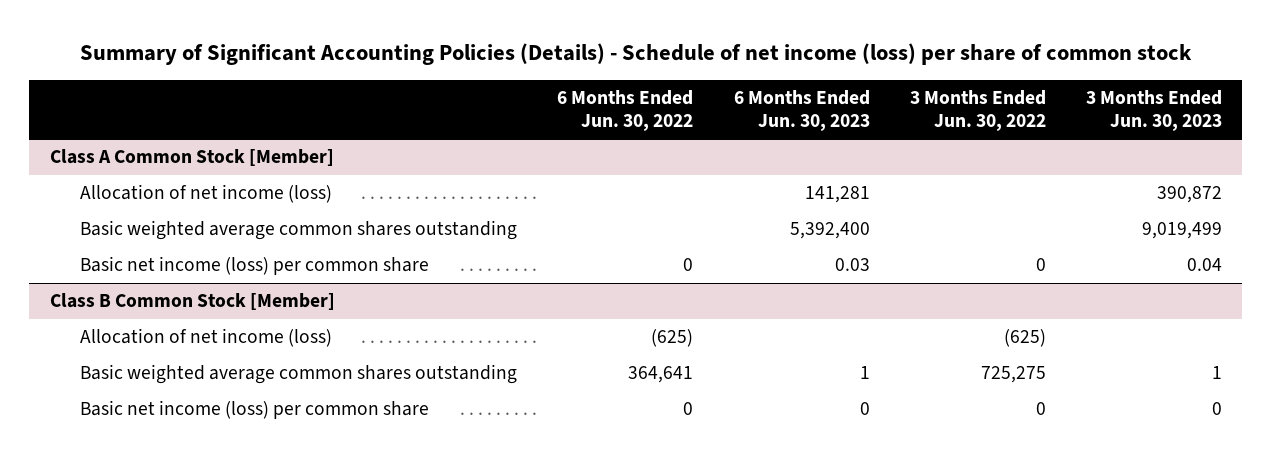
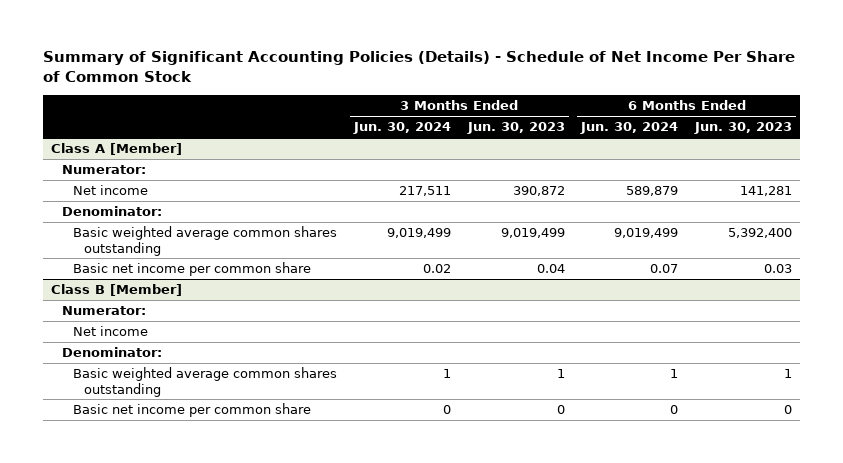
- Summary of Significant Accounting Policies (Details) - Schedule of net income (loss) per share of common stock
+ Summary of Significant Accounting Policies (Details) - Schedule of Net Income Per Share of Common Stock
- | 6 Months Ended Jun. 30, 2022 | 6 Months Ended Jun. 30, 2023 | 3 Months Ended Jun. 30, 2022 | 3 Months Ended Jun. 30, 2023
+ | 3 Months Ended Jun. 30, 2024 | 3 Months Ended Jun. 30, 2023 | 6 Months Ended Jun. 30, 2024 | 6 Months Ended Jun. 30, 2023
- Class A Common Stock [Member]
- Allocation of net income (loss) | | 141,281 | | 390,872
+ Class A [Member]
+ Numerator:
+ Net income | 217,511 | 390,872 | 589,879 | 141,281
+ Denominator:
- Basic net income (loss) per common share | 0 | 0.03 | 0 | 0.04
- Class B Common Stock [Member]
- Allocation of net income (loss) | (625) | | (625) |
+ Basic net income per common share | 0.02 | 0.04 | 0.07 | 0.03
+ Class B [Member]
+ Numerator:
+ Net income
+ Denominator:
- Basic net income (loss) per common share | 0 | 0 | 0 | 0
+ Basic net income per common share | 0 | 0 | 0 | 0

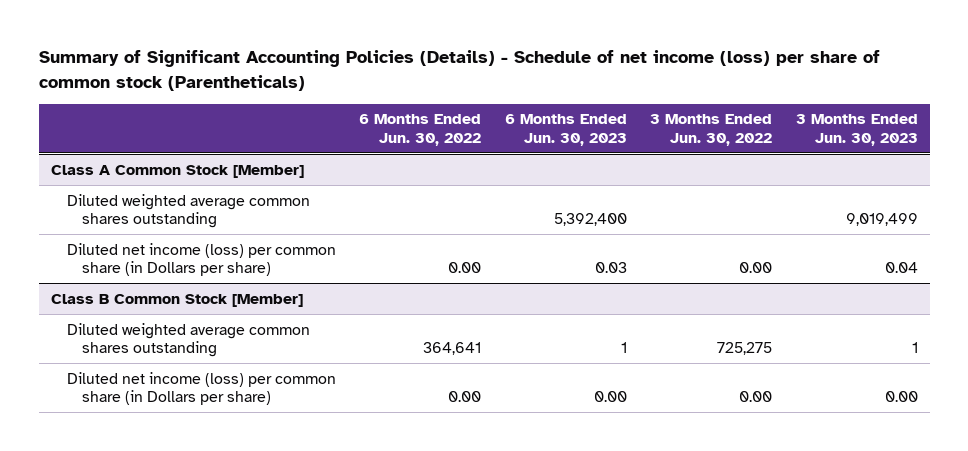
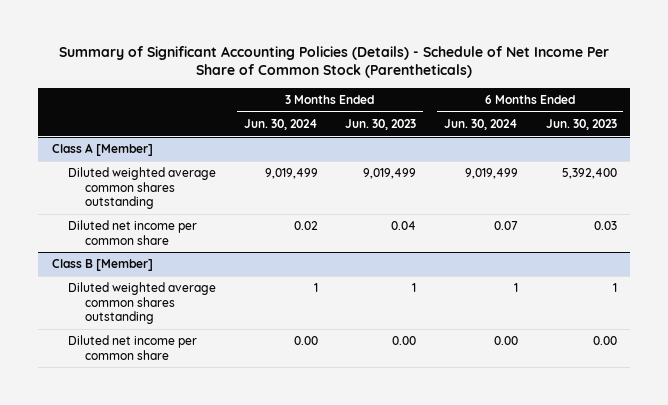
- Summary of Significant Accounting Policies (Details) - Schedule of net income (loss) per share of common stock (Parentheticals)
+ Summary of Significant Accounting Policies (Details) - Schedule of Net Income Per Share of Common Stock (Parentheticals)
- | 6 Months Ended Jun. 30, 2022 | 6 Months Ended Jun. 30, 2023 | 3 Months Ended Jun. 30, 2022 | 3 Months Ended Jun. 30, 2023
+ | 3 Months Ended Jun. 30, 2024 | 3 Months Ended Jun. 30, 2023 | 6 Months Ended Jun. 30, 2024 | 6 Months Ended Jun. 30, 2023
- Class A Common Stock [Member]
+ Class A [Member]
- Diluted net income (loss) per common share (in Dollars per share) | 0.00 | 0.03 | 0.00 | 0.04
- Class B Common Stock [Member]
+ Diluted net income per common share | 0.02 | 0.04 | 0.07 | 0.03
+ Class B [Member]
- Diluted net income (loss) per common share (in Dollars per share) | 0.00 | 0.00 | 0.00 | 0.00
+ Diluted net income per common share | 0.00 | 0.00 | 0.00 | 0.00

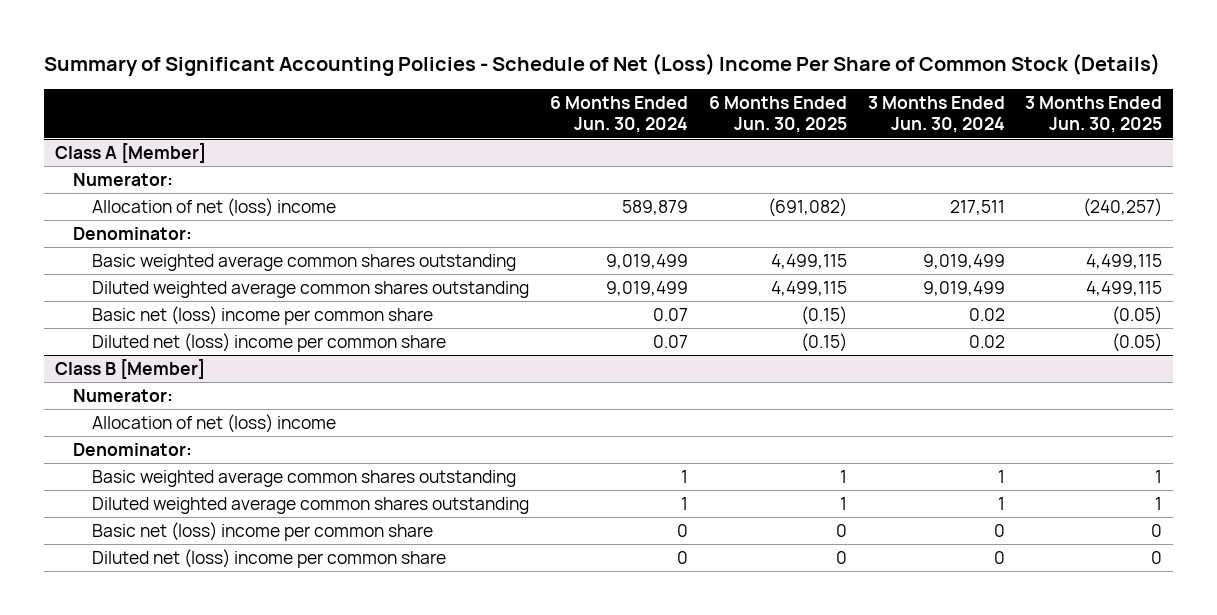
- Summary of Significant Accounting Policies (Details) - Schedule of Net Income Per Share of Common Stock (Parentheticals)
+ Summary of Significant Accounting Policies - Schedule of Net (Loss) Income Per Share of Common Stock (Details)
- | 3 Months Ended Jun. 30, 2024 | 3 Months Ended Jun. 30, 2023 | 6 Months Ended Jun. 30, 2024 | 6 Months Ended Jun. 30, 2023
+ | 6 Months Ended Jun. 30, 2024 | 6 Months Ended Jun. 30, 2025 | 3 Months Ended Jun. 30, 2024 | 3 Months Ended Jun. 30, 2025
@ Class A [Member]
+ Numerator:
+ Allocation of net (loss) income | 589,879 | (691,082) | 217,511 | (240,257)
+ Denominator:
+ Basic weighted average common shares outstanding | 9,019,499 | 4,499,115 | 9,019,499 | 4,499,115
- Diluted net income per common share | 0.02 | 0.04 | 0.07 | 0.03
+ Basic net (loss) income per common share | 0.07 | (0.15) | 0.02 | (0.05)
+ Diluted net (loss) income per common share | 0.07 | (0.15) | 0.02 | (0.05)
@ Class B [Member]
+ Numerator:
+ Allocation of net (loss) income
+ Denominator:
+ Basic weighted average common shares outstanding | 1 | 1 | 1 | 1
- Diluted net income per common share | 0.00 | 0.00 | 0.00 | 0.00
+ Basic net (loss) income per common share | 0 | 0 | 0 | 0
+ Diluted net (loss) income per common share | 0 | 0 | 0 | 0

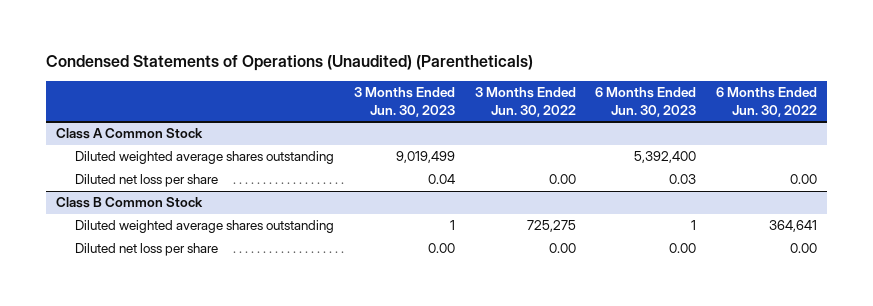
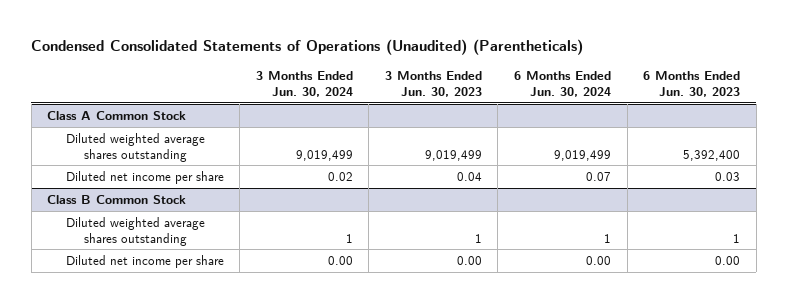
- Condensed Statements of Operations (Unaudited) (Parentheticals)
+ Condensed Consolidated Statements of Operations (Unaudited) (Parentheticals)
- | 3 Months Ended Jun. 30, 2023 | 3 Months Ended Jun. 30, 2022 | 6 Months Ended Jun. 30, 2023 | 6 Months Ended Jun. 30, 2022
+ | 3 Months Ended Jun. 30, 2024 | 3 Months Ended Jun. 30, 2023 | 6 Months Ended Jun. 30, 2024 | 6 Months Ended Jun. 30, 2023
@ Class A Common Stock
- Diluted net loss per share | 0.04 | 0.00 | 0.03 | 0.00
+ Diluted net income per share | 0.02 | 0.04 | 0.07 | 0.03
@ Class B Common Stock
- Diluted net loss per share | 0.00 | 0.00 | 0.00 | 0.00
+ Diluted net income per share | 0.00 | 0.00 | 0.00 | 0.00

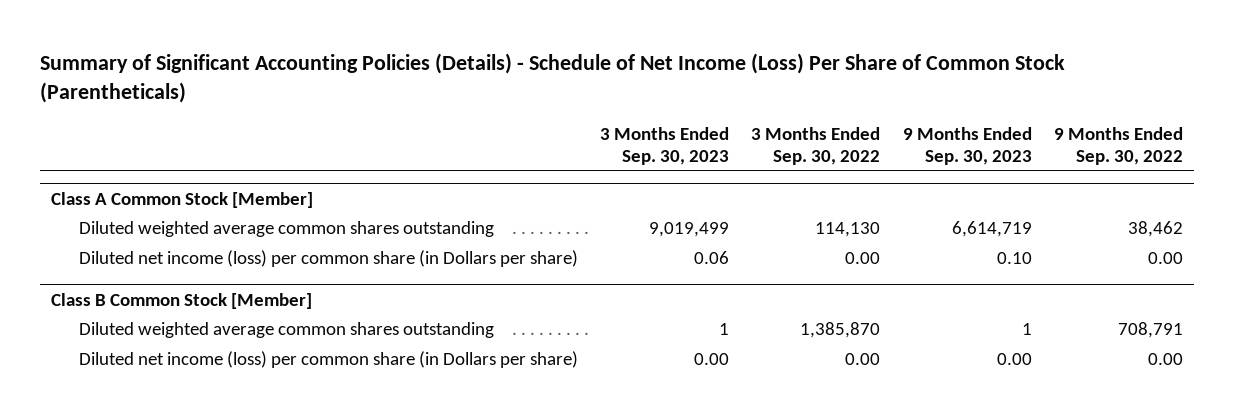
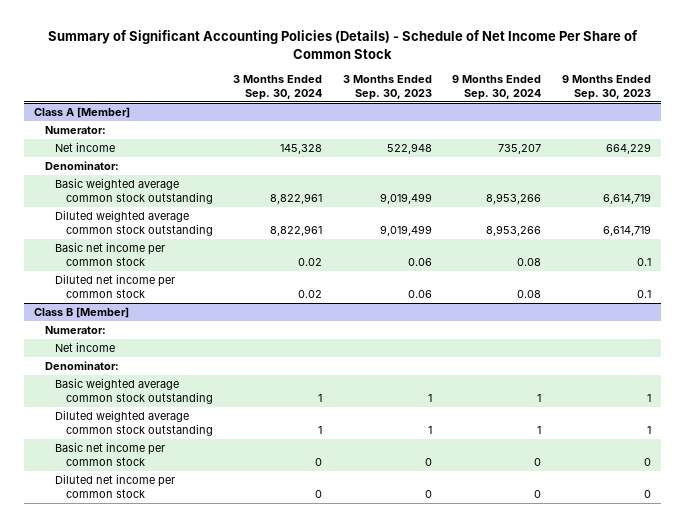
- Summary of Significant Accounting Policies (Details) - Schedule of Net Income (Loss) Per Share of Common Stock (Parentheticals)
+ Summary of Significant Accounting Policies (Details) - Schedule of Net Income Per Share of Common Stock
- | 3 Months Ended Sep. 30, 2023 | 3 Months Ended Sep. 30, 2022 | 9 Months Ended Sep. 30, 2023 | 9 Months Ended Sep. 30, 2022
+ | 3 Months Ended Sep. 30, 2024 | 3 Months Ended Sep. 30, 2023 | 9 Months Ended Sep. 30, 2024 | 9 Months Ended Sep. 30, 2023
- Class A Common Stock [Member]
- Diluted weighted average common shares outstanding | 9,019,499 | 114,130 | 6,614,719 | 38,462
- Diluted net income (loss) per common share (in Dollars per share) | 0.06 | 0.00 | 0.10 | 0.00
- Class B Common Stock [Member]
- Diluted weighted average common shares outstanding | 1 | 1,385,870 | 1 | 708,791
- Diluted net income (loss) per common share (in Dollars per share) | 0.00 | 0.00 | 0.00 | 0.00
+ Class A [Member]
+ Numerator:
+ Net income | 145,328 | 522,948 | 735,207 | 664,229
+ Denominator:
+ Basic weighted average common stock outstanding | 8,822,961 | 9,019,499 | 8,953,266 | 6,614,719
+ Diluted weighted average common stock outstanding | 8,822,961 | 9,019,499 | 8,953,266 | 6,614,719
+ Basic net income per common stock | 0.02 | 0.06 | 0.08 | 0.1
+ Diluted net income per common stock | 0.02 | 0.06 | 0.08 | 0.1
+ Class B [Member]
+ Numerator:
+ Net income
+ Denominator:
+ Basic weighted average common stock outstanding | 1 | 1 | 1 | 1
+ Diluted weighted average common stock outstanding | 1 | 1 | 1 | 1
+ Basic net income per common stock | 0 | 0 | 0 | 0
+ Diluted net income per common stock | 0 | 0 | 0 | 0

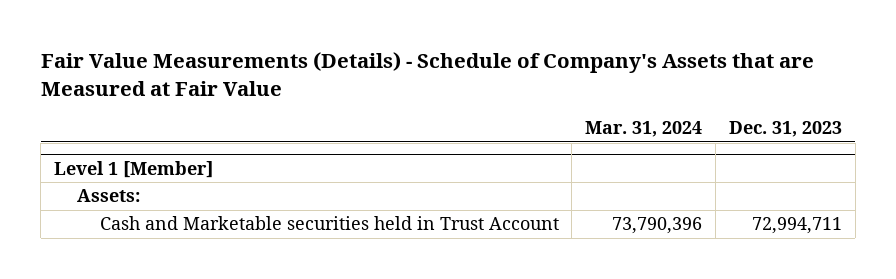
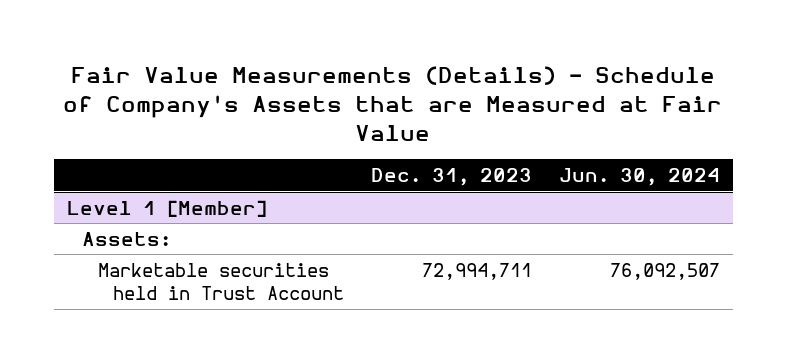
- | Mar. 31, 2024 | Dec. 31, 2023
+ | Dec. 31, 2023 | Jun. 30, 2024
@ Level 1 [Member]
- Cash and Marketable securities held in Trust Account | 73,790,396 | 72,994,711
+ Marketable securities held in Trust Account | 72,994,711 | 76,092,507

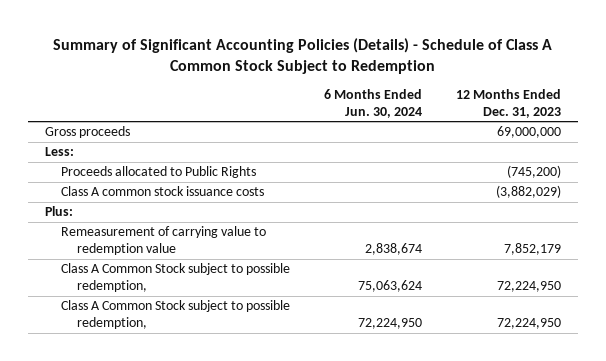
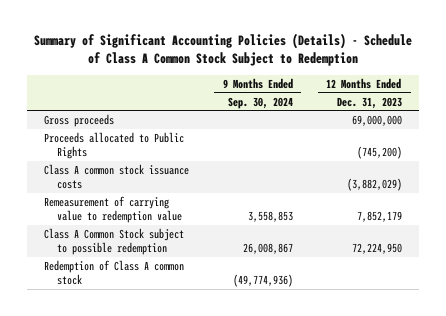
- | 6 Months Ended Jun. 30, 2024 | 12 Months Ended Dec. 31, 2023
+ | 9 Months Ended Sep. 30, 2024 | 12 Months Ended Dec. 31, 2023
- Less:
- Plus:
- Class A Common Stock subject to possible redemption, | 75,063,624 | 72,224,950
- Class A Common Stock subject to possible redemption, | 72,224,950 | 72,224,950
+ Class A Common Stock subject to possible redemption | 26,008,867 | 72,224,950
+ Redemption of Class A common stock | (49,774,936) |

